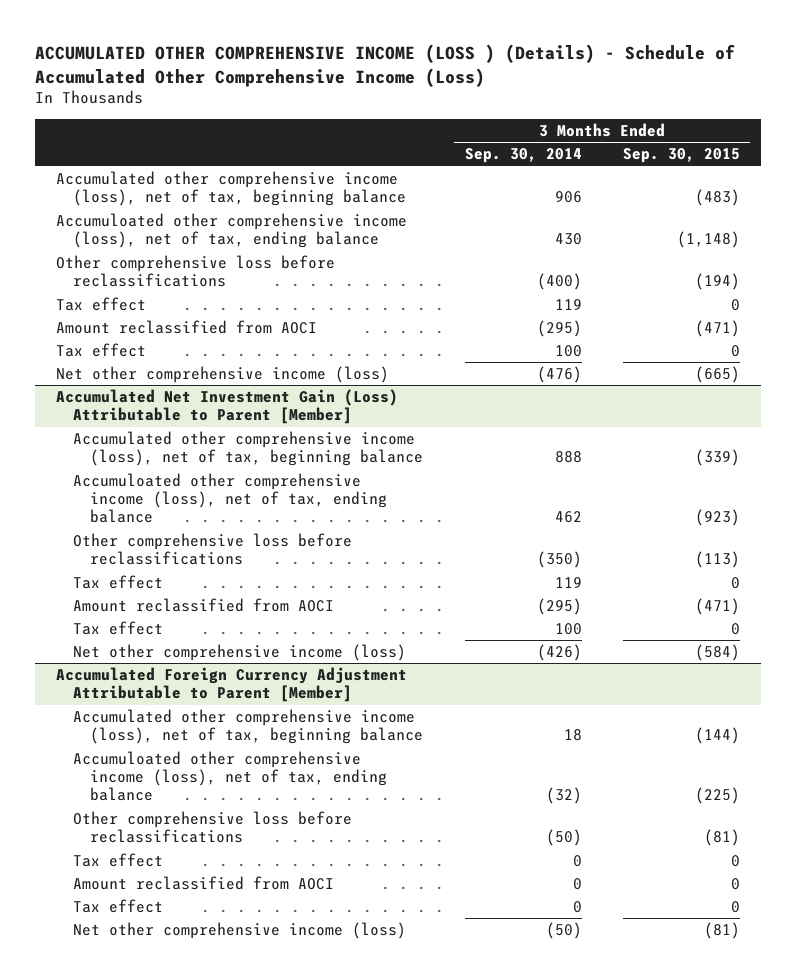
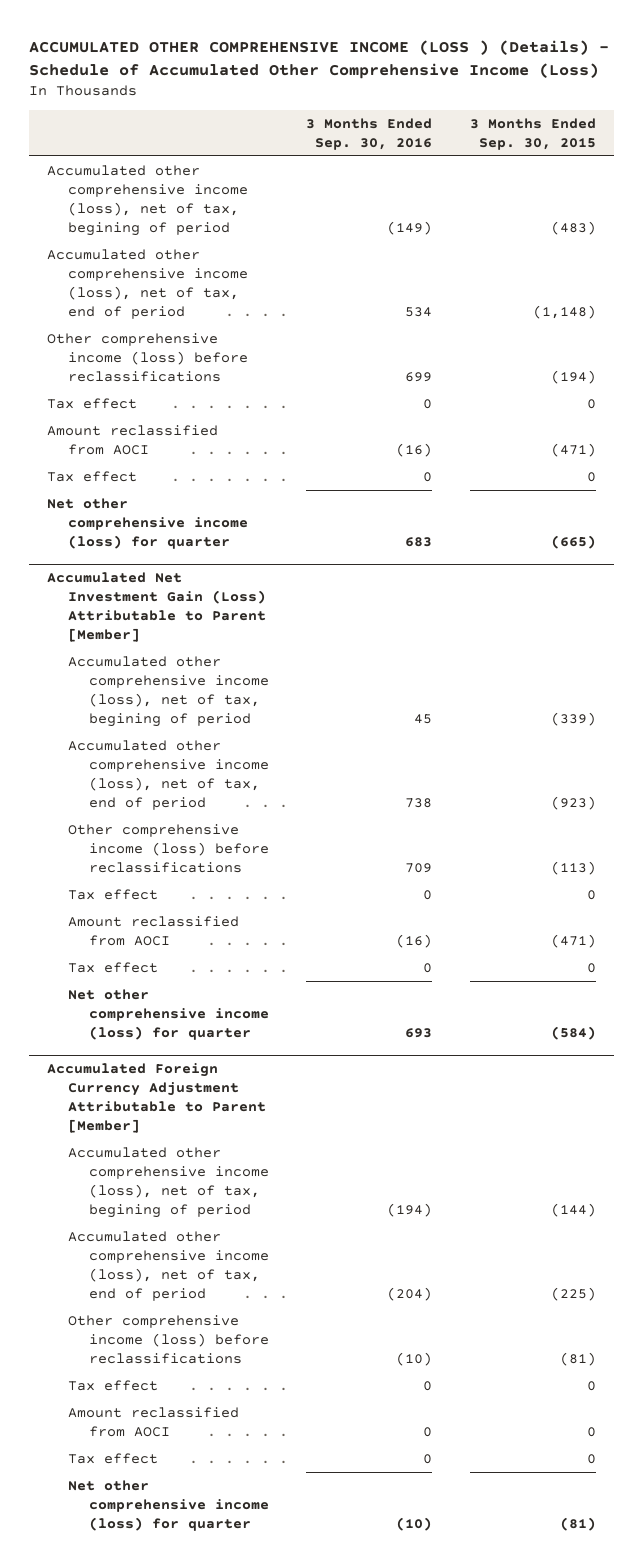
- | 3 Months Ended Sep. 30, 2014 | 3 Months Ended Sep. 30, 2015
+ | 3 Months Ended Sep. 30, 2016 | 3 Months Ended Sep. 30, 2015
- Accumulated other comprehensive income (loss), net of tax, beginning balance | 906 | (483)
- Accumuloated other comprehensive income (loss), net of tax, ending balance | 430 | (1,148)
- Other comprehensive loss before reclassifications | (400) | (194)
+ Accumulated other comprehensive income (loss), net of tax, begining of period | (149) | (483)
+ Accumulated other comprehensive income (loss), net of tax, end of period | 534 | (1,148)
+ Other comprehensive income (loss) before reclassifications | 699 | (194)
- Net other comprehensive income (loss) | (476) | (665)
+ Net other comprehensive income (loss) for quarter | 683 | (665)
@ Accumulated Net Investment Gain (Loss) Attributable to Parent [Member]
- Accumulated other comprehensive income (loss), net of tax, beginning balance | 888 | (339)
- Accumuloated other comprehensive income (loss), net of tax, ending balance | 462 | (923)
- Other comprehensive loss before reclassifications | (350) | (113)
+ Accumulated other comprehensive income (loss), net of tax, begining of period | 45 | (339)
+ Accumulated other comprehensive income (loss), net of tax, end of period | 738 | (923)
+ Other comprehensive income (loss) before reclassifications | 709 | (113)
- Net other comprehensive income (loss) | (426) | (584)
+ Net other comprehensive income (loss) for quarter | 693 | (584)
@ Accumulated Foreign Currency Adjustment Attributable to Parent [Member]
- Accumulated other comprehensive income (loss), net of tax, beginning balance | 18 | (144)
- Accumuloated other comprehensive income (loss), net of tax, ending balance | (32) | (225)
- Other comprehensive loss before reclassifications | (50) | (81)
+ Accumulated other comprehensive income (loss), net of tax, begining of period | (194) | (144)
+ Accumulated other comprehensive income (loss), net of tax, end of period | (204) | (225)
+ Other comprehensive income (loss) before reclassifications | (10) | (81)
- Net other comprehensive income (loss) | (50) | (81)
+ Net other comprehensive income (loss) for quarter | (10) | (81)

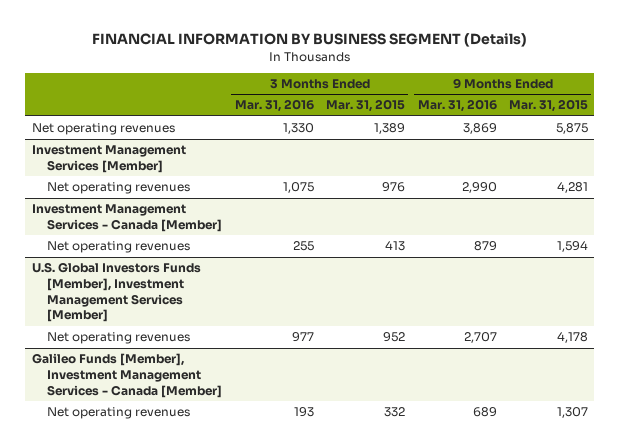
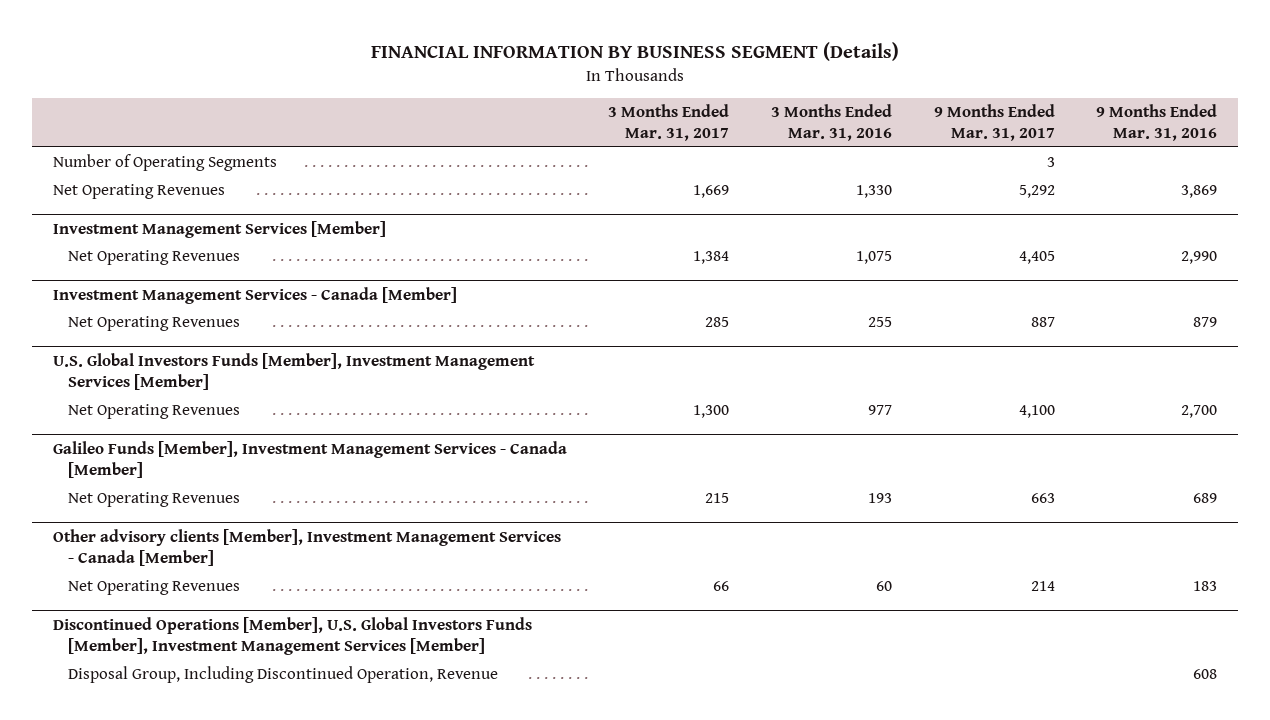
- | 3 Months Ended Mar. 31, 2016 | 3 Months Ended Mar. 31, 2015 | 9 Months Ended Mar. 31, 2016 | 9 Months Ended Mar. 31, 2015
+ | 3 Months Ended Mar. 31, 2017 | 3 Months Ended Mar. 31, 2016 | 9 Months Ended Mar. 31, 2017 | 9 Months Ended Mar. 31, 2016
- Net operating revenues | 1,330 | 1,389 | 3,869 | 5,875
+ Number of Operating Segments | | | 3 |
+ Net Operating Revenues | 1,669 | 1,330 | 5,292 | 3,869
@ Investment Management Services [Member]
- Net operating revenues | 1,075 | 976 | 2,990 | 4,281
+ Net Operating Revenues | 1,384 | 1,075 | 4,405 | 2,990
@ Investment Management Services - Canada [Member]
- Net operating revenues | 255 | 413 | 879 | 1,594
+ Net Operating Revenues | 285 | 255 | 887 | 879
@ U.S. Global Investors Funds [Member], Investment Management Services [Member]
- Net operating revenues | 977 | 952 | 2,707 | 4,178
+ Net Operating Revenues | 1,300 | 977 | 4,100 | 2,700
@ Galileo Funds [Member], Investment Management Services - Canada [Member]
- Net operating revenues | 193 | 332 | 689 | 1,307
+ Net Operating Revenues | 215 | 193 | 663 | 689
+ Other advisory clients [Member], Investment Management Services - Canada [Member]
+ Net Operating Revenues | 66 | 60 | 214 | 183
+ Discontinued Operations [Member], U.S. Global Investors Funds [Member], Investment Management Services [Member]
+ Disposal Group, Including Discontinued Operation, Revenue | | | | 608

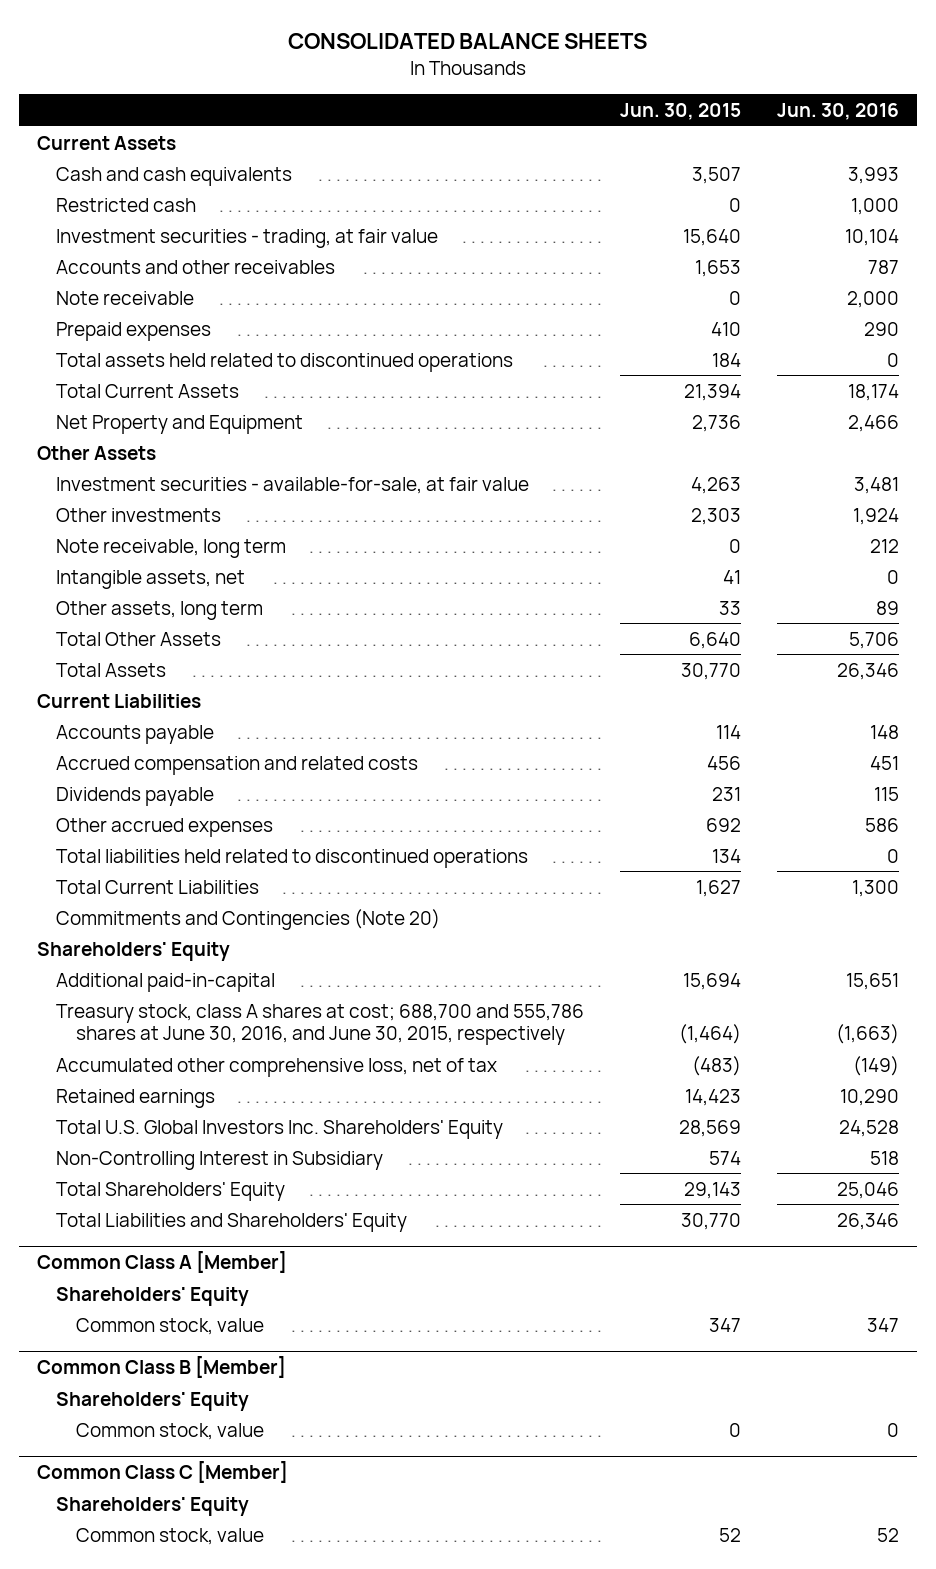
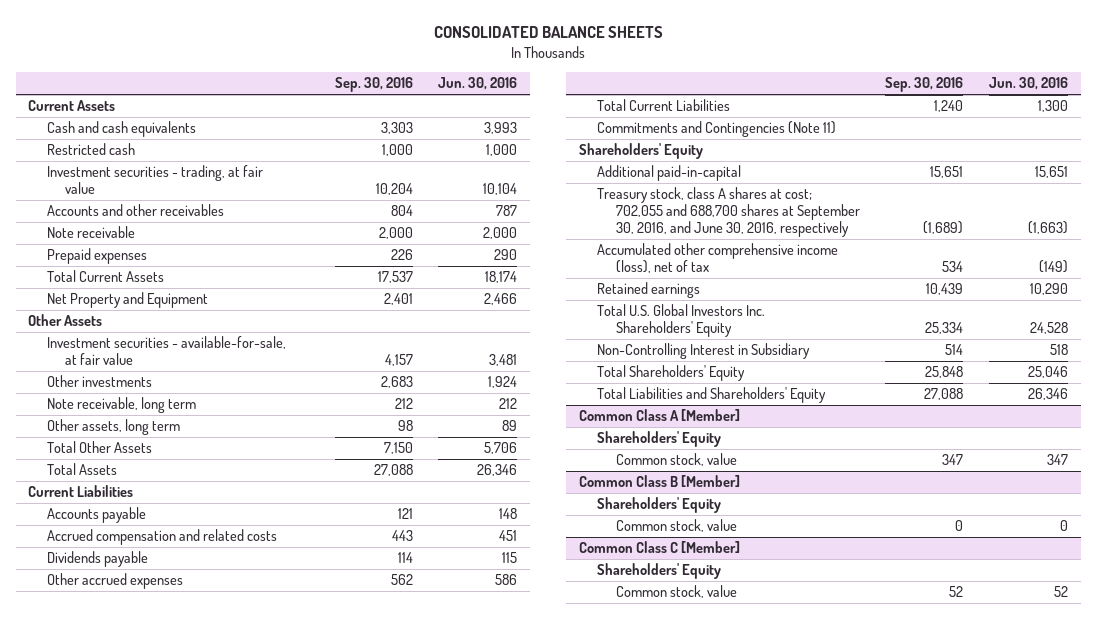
- | Jun. 30, 2015 | Jun. 30, 2016
+ | Sep. 30, 2016 | Jun. 30, 2016
- Total assets held related to discontinued operations | 184 | 0
- Intangible assets, net | 41 | 0
- Total liabilities held related to discontinued operations | 134 | 0
- Commitments and Contingencies (Note 20)
+ Commitments and Contingencies (Note 11)
- Treasury stock, class A shares at cost; 688,700 and 555,786 shares at June 30, 2016, and June 30, 2015, respectively | (1,464) | (1,663)
- Accumulated other comprehensive loss, net of tax | (483) | (149)
+ Treasury stock, class A shares at cost; 702,055 and 688,700 shares at September 30, 2016, and June 30, 2016, respectively | (1,689) | (1,663)
+ Accumulated other comprehensive income (loss), net of tax | 534 | (149)

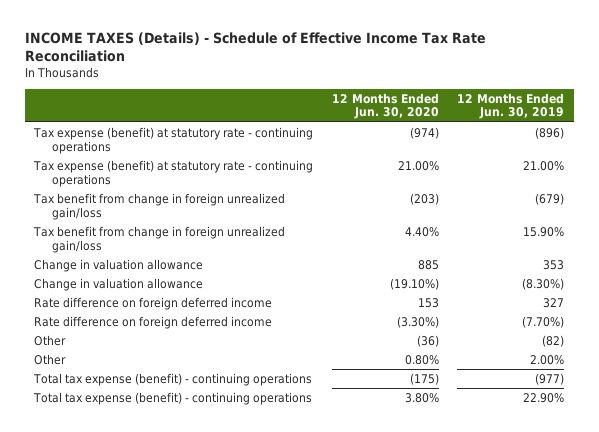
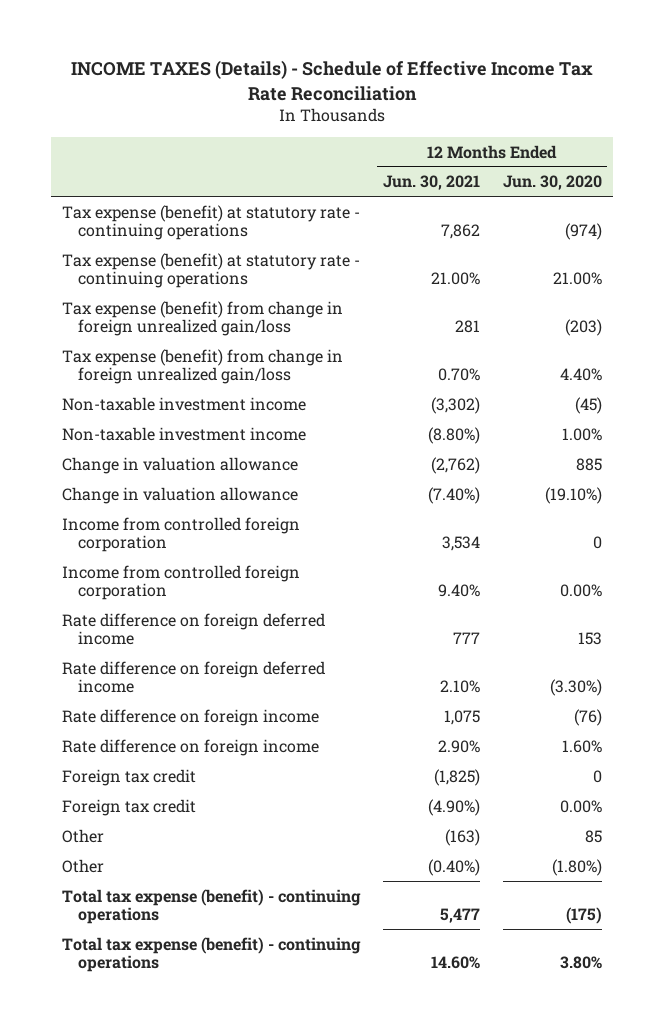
- | 12 Months Ended Jun. 30, 2020 | 12 Months Ended Jun. 30, 2019
+ | 12 Months Ended Jun. 30, 2021 | 12 Months Ended Jun. 30, 2020
- Tax benefit from change in foreign unrealized gain/loss | (203) | (679)
- Tax benefit from change in foreign unrealized gain/loss | 4.40% | 15.90%
+ Tax expense (benefit) from change in foreign unrealized gain/loss | 281 | (203)
+ Tax expense (benefit) from change in foreign unrealized gain/loss | 0.70% | 4.40%
+ Non-taxable investment income | (3,302) | (45)
+ Non-taxable investment income | (8.80%) | 1.00%
+ Income from controlled foreign corporation | 3,534 | 0
+ Income from controlled foreign corporation | 9.40% | 0.00%
- Other | (36) | (82)
- Other | 0.80% | 2.00%
+ Rate difference on foreign income | 1,075 | (76)
+ Rate difference on foreign income | 2.90% | 1.60%
+ Foreign tax credit | (1,825) | 0
+ Foreign tax credit | (4.90%) | 0.00%
+ Other | (163) | 85
+ Other | (0.40%) | (1.80%)

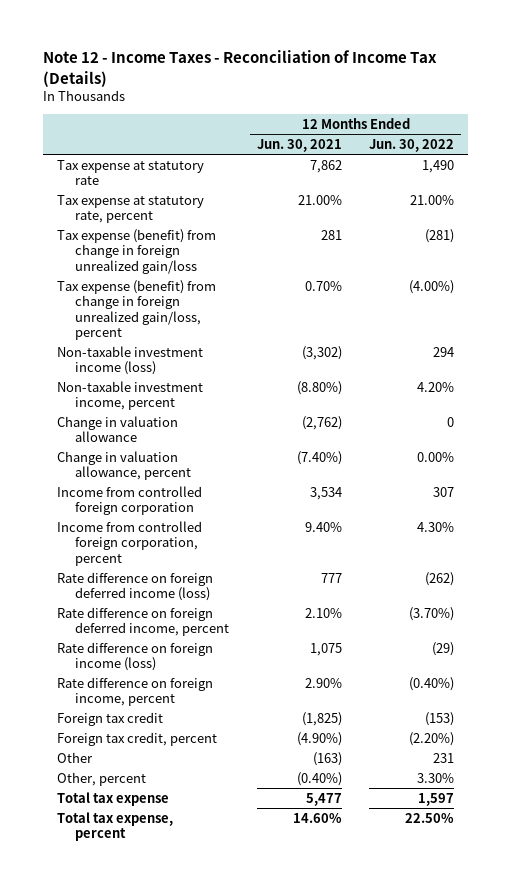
- INCOME TAXES (Details) - Schedule of Effective Income Tax Rate Reconciliation
+ Note 12 - Income Taxes - Reconciliation of Income Tax (Details)
- | 12 Months Ended Jun. 30, 2021 | 12 Months Ended Jun. 30, 2020
+ | 12 Months Ended Jun. 30, 2021 | 12 Months Ended Jun. 30, 2022
- Tax expense (benefit) at statutory rate - continuing operations | 7,862 | (974)
- Tax expense (benefit) at statutory rate - continuing operations | 21.00% | 21.00%
+ Tax expense at statutory rate | 7,862 | 1,490
+ Tax expense at statutory rate, percent | 21.00% | 21.00%
- Tax expense (benefit) from change in foreign unrealized gain/loss | 0.70% | 4.40%
- Non-taxable investment income | (3,302) | (45)
- Non-taxable investment income | (8.80%) | 1.00%
+ Tax expense (benefit) from change in foreign unrealized gain/loss, percent | 0.70% | (4.00%)
+ Non-taxable investment income (loss) | (3,302) | 294
+ Non-taxable investment income, percent | (8.80%) | 4.20%
- Change in valuation allowance | (7.40%) | (19.10%)
+ Change in valuation allowance, percent | (7.40%) | 0.00%
- Income from controlled foreign corporation | 9.40% | 0.00%
- Rate difference on foreign deferred income | 777 | 153
- Rate difference on foreign deferred income | 2.10% | (3.30%)
- Rate difference on foreign income | 1,075 | (76)
- Rate difference on foreign income | 2.90% | 1.60%
+ Income from controlled foreign corporation, percent | 9.40% | 4.30%
+ Rate difference on foreign deferred income (loss) | 777 | (262)
+ Rate difference on foreign deferred income, percent | 2.10% | (3.70%)
+ Rate difference on foreign income (loss) | 1,075 | (29)
+ Rate difference on foreign income, percent | 2.90% | (0.40%)
- Foreign tax credit | (4.90%) | 0.00%
+ Foreign tax credit, percent | (4.90%) | (2.20%)
- Other | (0.40%) | (1.80%)
- Total tax expense (benefit) - continuing operations | 5,477 | (175)
- Total tax expense (benefit) - continuing operations | 14.60% | 3.80%
+ Other, percent | (0.40%) | 3.30%
+ Total tax expense | 5,477 | 1,597
+ Total tax expense, percent | 14.60% | 22.50%

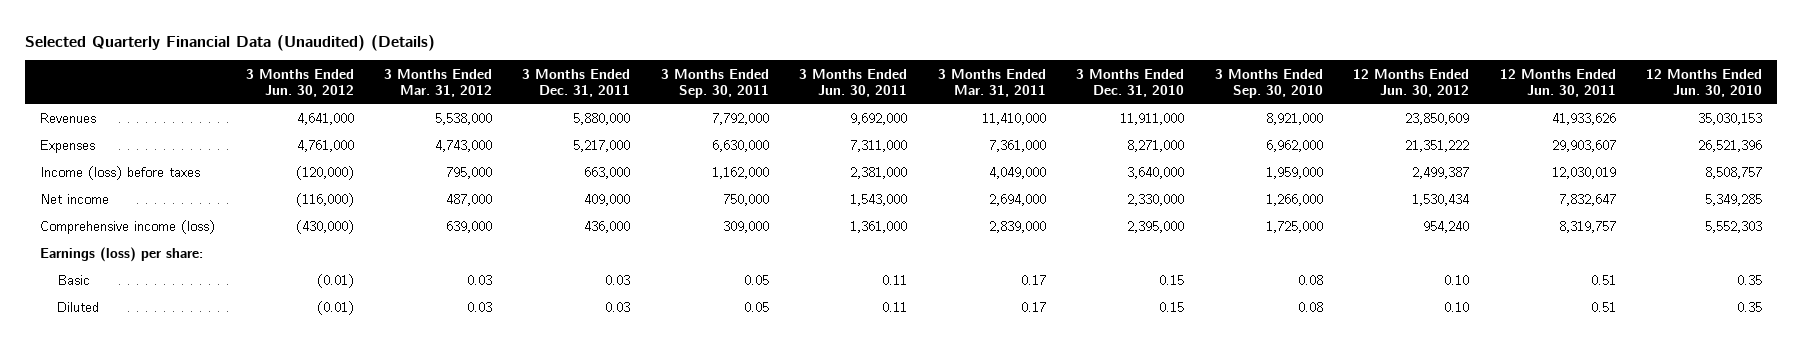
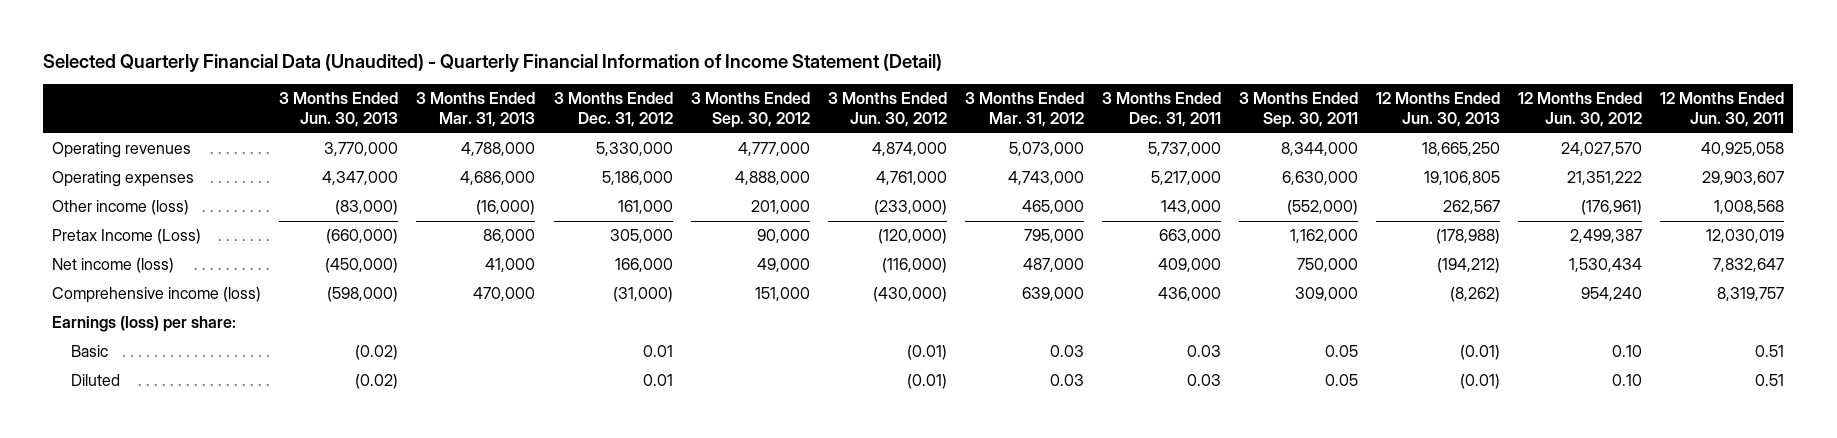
- Selected Quarterly Financial Data (Unaudited) (Details)
+ Selected Quarterly Financial Data (Unaudited) - Quarterly Financial Information of Income Statement (Detail)
- | 3 Months Ended Jun. 30, 2012 | 3 Months Ended Mar. 31, 2012 | 3 Months Ended Dec. 31, 2011 | 3 Months Ended Sep. 30, 2011 | 3 Months Ended Jun. 30, 2011 | 3 Months Ended Mar. 31, 2011 | 3 Months Ended Dec. 31, 2010 | 3 Months Ended Sep. 30, 2010 | 12 Months Ended Jun. 30, 2012 | 12 Months Ended Jun. 30, 2011 | 12 Months Ended Jun. 30, 2010
+ | 3 Months Ended Jun. 30, 2013 | 3 Months Ended Mar. 31, 2013 | 3 Months Ended Dec. 31, 2012 | 3 Months Ended Sep. 30, 2012 | 3 Months Ended Jun. 30, 2012 | 3 Months Ended Mar. 31, 2012 | 3 Months Ended Dec. 31, 2011 | 3 Months Ended Sep. 30, 2011 | 12 Months Ended Jun. 30, 2013 | 12 Months Ended Jun. 30, 2012 | 12 Months Ended Jun. 30, 2011
- Revenues | 4,641,000 | 5,538,000 | 5,880,000 | 7,792,000 | 9,692,000 | 11,410,000 | 11,911,000 | 8,921,000 | 23,850,609 | 41,933,626 | 35,030,153
- Expenses | 4,761,000 | 4,743,000 | 5,217,000 | 6,630,000 | 7,311,000 | 7,361,000 | 8,271,000 | 6,962,000 | 21,351,222 | 29,903,607 | 26,521,396
- Income (loss) before taxes | (120,000) | 795,000 | 663,000 | 1,162,000 | 2,381,000 | 4,049,000 | 3,640,000 | 1,959,000 | 2,499,387 | 12,030,019 | 8,508,757
- Net income | (116,000) | 487,000 | 409,000 | 750,000 | 1,543,000 | 2,694,000 | 2,330,000 | 1,266,000 | 1,530,434 | 7,832,647 | 5,349,285
+ Operating revenues | 3,770,000 | 4,788,000 | 5,330,000 | 4,777,000 | 4,874,000 | 5,073,000 | 5,737,000 | 8,344,000 | 18,665,250 | 24,027,570 | 40,925,058
+ Operating expenses | 4,347,000 | 4,686,000 | 5,186,000 | 4,888,000 | 4,761,000 | 4,743,000 | 5,217,000 | 6,630,000 | 19,106,805 | 21,351,222 | 29,903,607
+ Other income (loss) | (83,000) | (16,000) | 161,000 | 201,000 | (233,000) | 465,000 | 143,000 | (552,000) | 262,567 | (176,961) | 1,008,568
+ Pretax Income (Loss) | (660,000) | 86,000 | 305,000 | 90,000 | (120,000) | 795,000 | 663,000 | 1,162,000 | (178,988) | 2,499,387 | 12,030,019
+ Net income (loss) | (450,000) | 41,000 | 166,000 | 49,000 | (116,000) | 487,000 | 409,000 | 750,000 | (194,212) | 1,530,434 | 7,832,647

